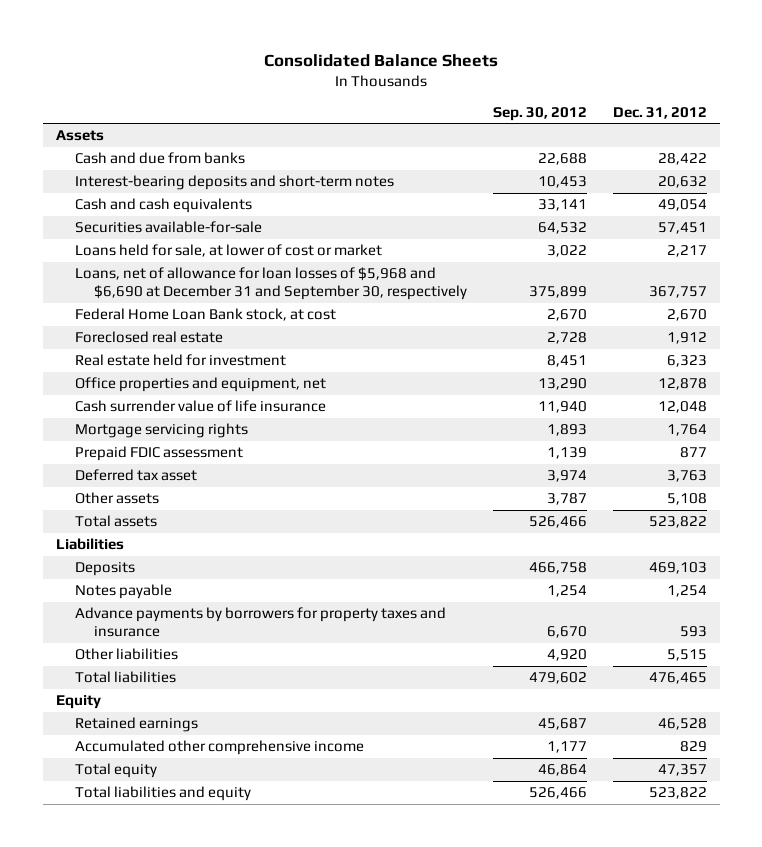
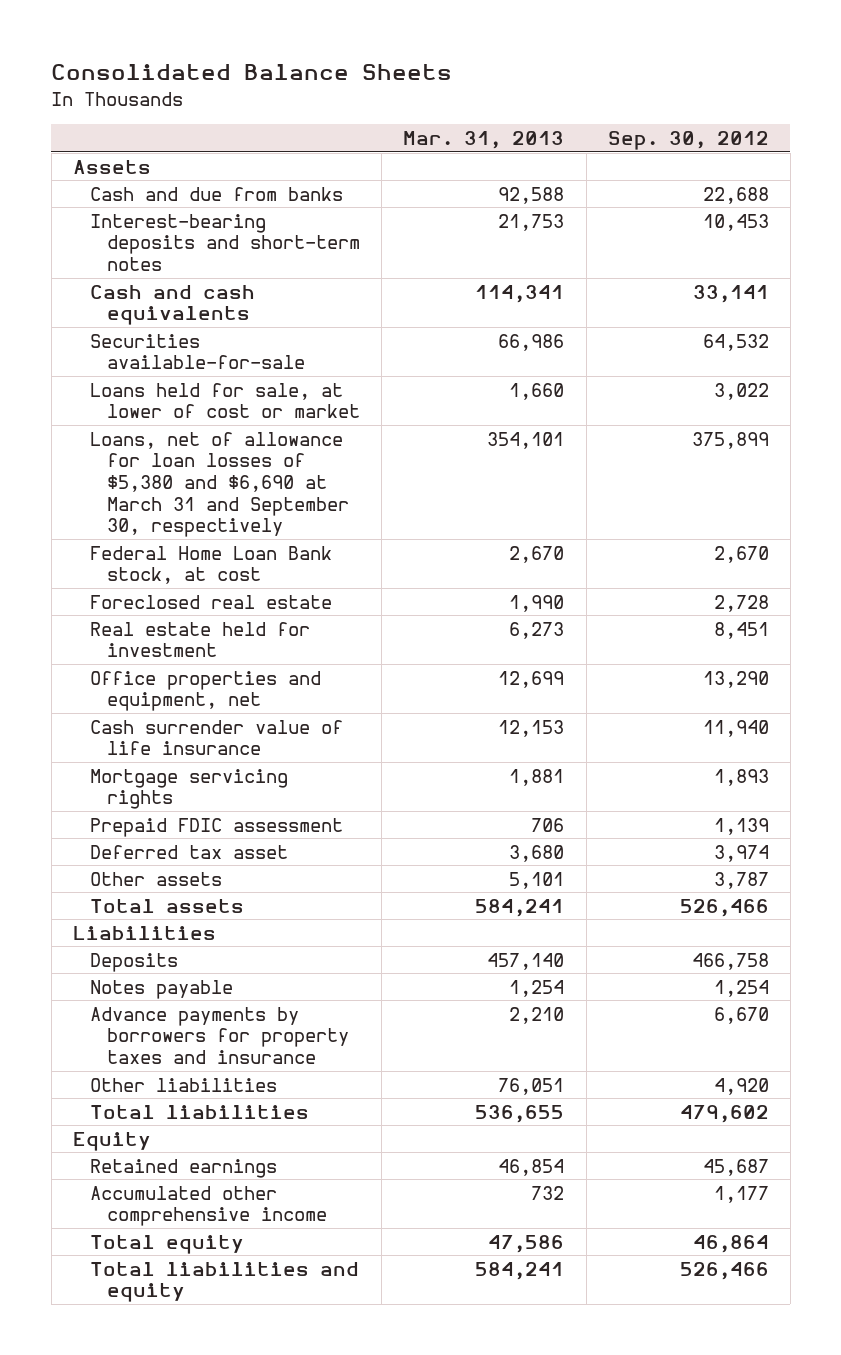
- | Sep. 30, 2012 | Dec. 31, 2012
+ | Mar. 31, 2013 | Sep. 30, 2012
- Loans, net of allowance for loan losses of $5,968 and $6,690 at December 31 and September 30, respectively | 375,899 | 367,757
+ Loans, net of allowance for loan losses of $5,380 and $6,690 at March 31 and September 30, respectively | 354,101 | 375,899

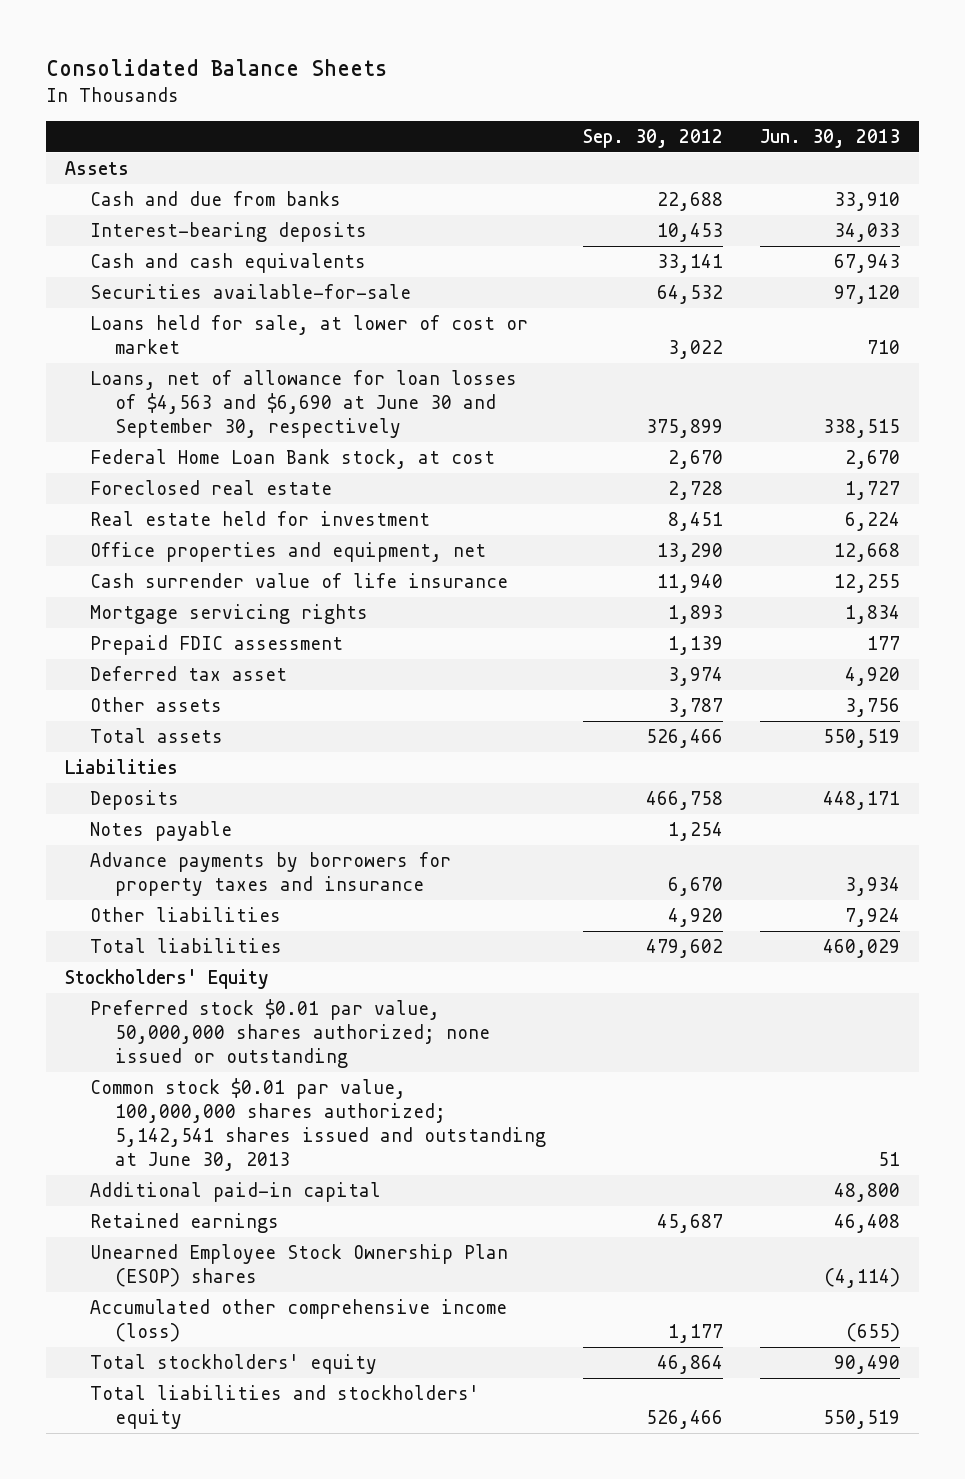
- | Mar. 31, 2013 | Sep. 30, 2012
+ | Sep. 30, 2012 | Jun. 30, 2013
- Interest-bearing deposits and short-term notes | 21,753 | 10,453
+ Interest-bearing deposits | 10,453 | 34,033
- Loans, net of allowance for loan losses of $5,380 and $6,690 at March 31 and September 30, respectively | 354,101 | 375,899
+ Loans, net of allowance for loan losses of $4,563 and $6,690 at June 30 and September 30, respectively | 375,899 | 338,515
- Equity
+ Stockholders' Equity
+ Preferred stock $0.01 par value, 50,000,000 shares authorized; none issued or outstanding
+ Common stock $0.01 par value, 100,000,000 shares authorized; 5,142,541 shares issued and outstanding at June 30, 2013 | | 51
+ Additional paid-in capital | | 48,800
- Accumulated other comprehensive income | 732 | 1,177
- Total equity | 47,586 | 46,864
- Total liabilities and equity | 584,241 | 526,466
+ Unearned Employee Stock Ownership Plan (ESOP) shares | | (4,114)
+ Accumulated other comprehensive income (loss) | 1,177 | (655)
+ Total stockholders' equity | 46,864 | 90,490
+ Total liabilities and stockholders' equity | 526,466 | 550,519

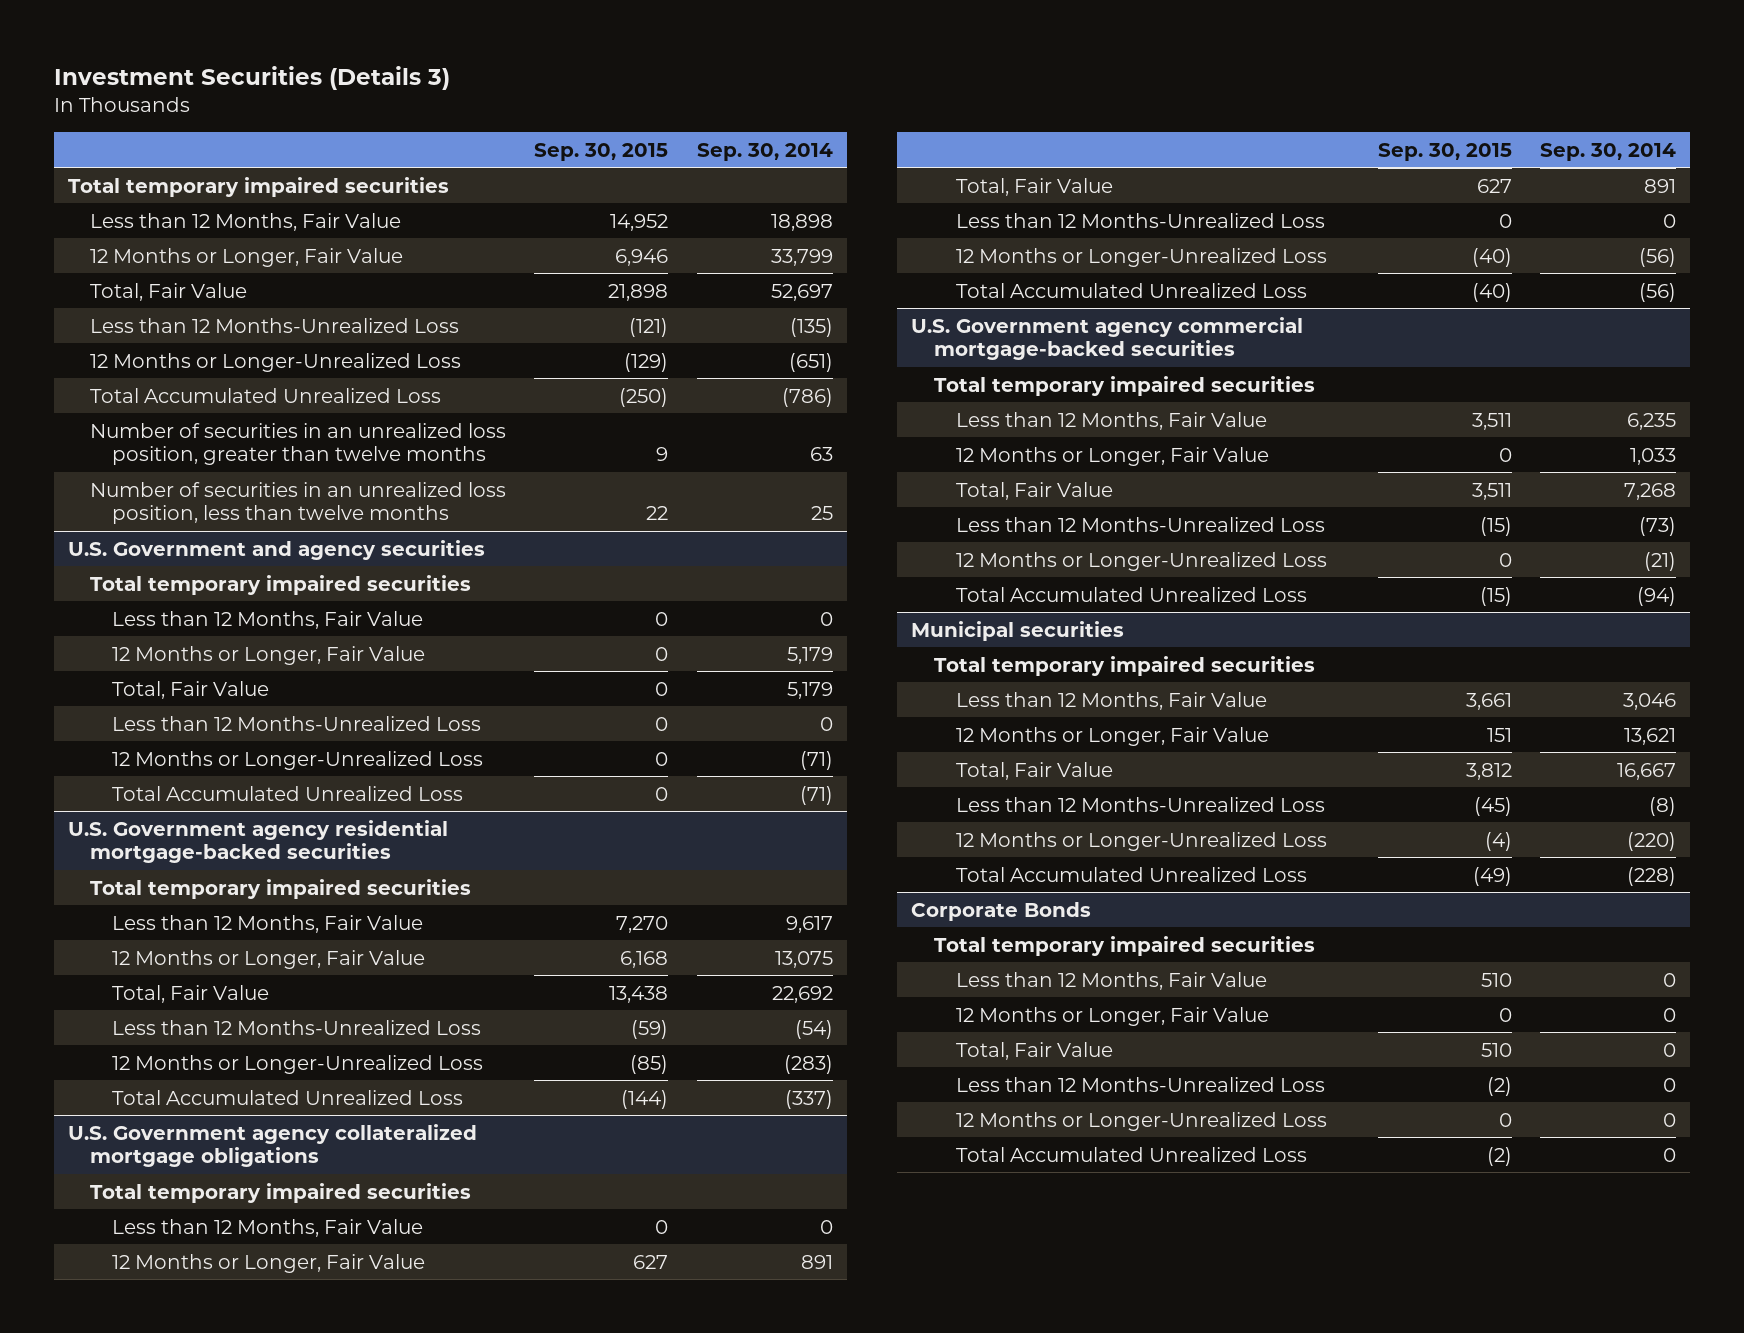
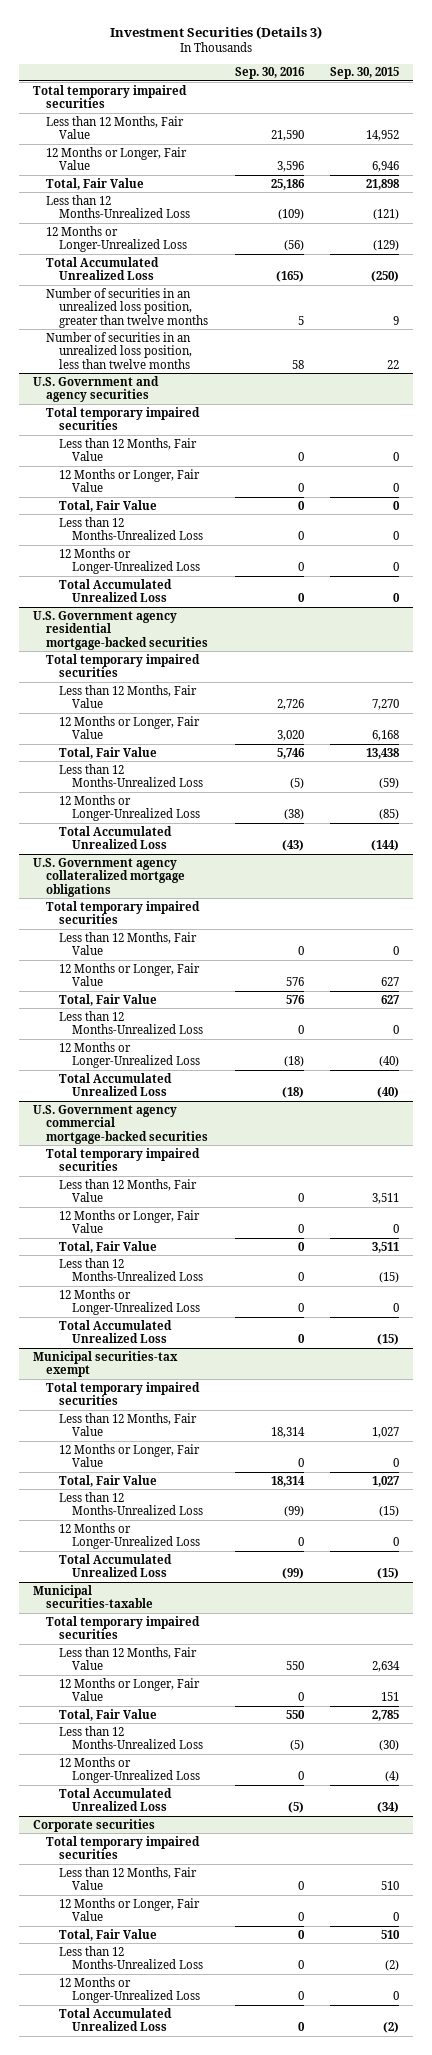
- | Sep. 30, 2015 | Sep. 30, 2014
+ | Sep. 30, 2016 | Sep. 30, 2015
- Municipal securities
+ Municipal securities-tax exempt
- Less than 12 Months, Fair Value | 3,661 | 3,046
+ Less than 12 Months, Fair Value | 18,314 | 1,027
+ 12 Months or Longer, Fair Value | 0 | 0
+ Total, Fair Value | 18,314 | 1,027
+ Less than 12 Months-Unrealized Loss | (99) | (15)
+ 12 Months or Longer-Unrealized Loss | 0 | 0
+ Total Accumulated Unrealized Loss | (99) | (15)
+ Municipal securities-taxable
+ Total temporary impaired securities
+ Less than 12 Months, Fair Value | 550 | 2,634
- Total, Fair Value | 3,812 | 16,667
- Less than 12 Months-Unrealized Loss | (45) | (8)
+ Total, Fair Value | 550 | 2,785
+ Less than 12 Months-Unrealized Loss | (5) | (30)
- Total Accumulated Unrealized Loss | (49) | (228)
- Corporate Bonds
+ Total Accumulated Unrealized Loss | (5) | (34)
+ Corporate securities

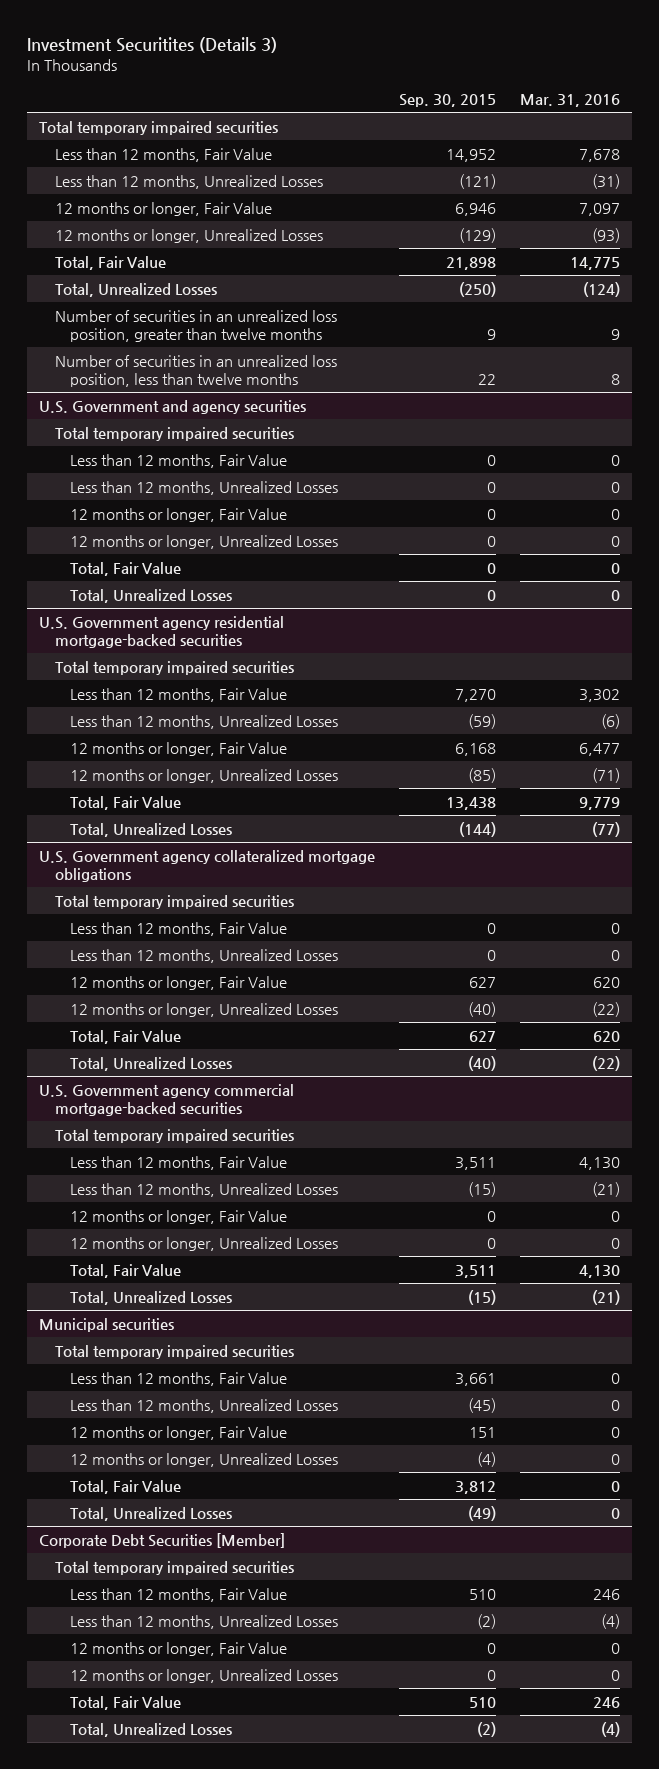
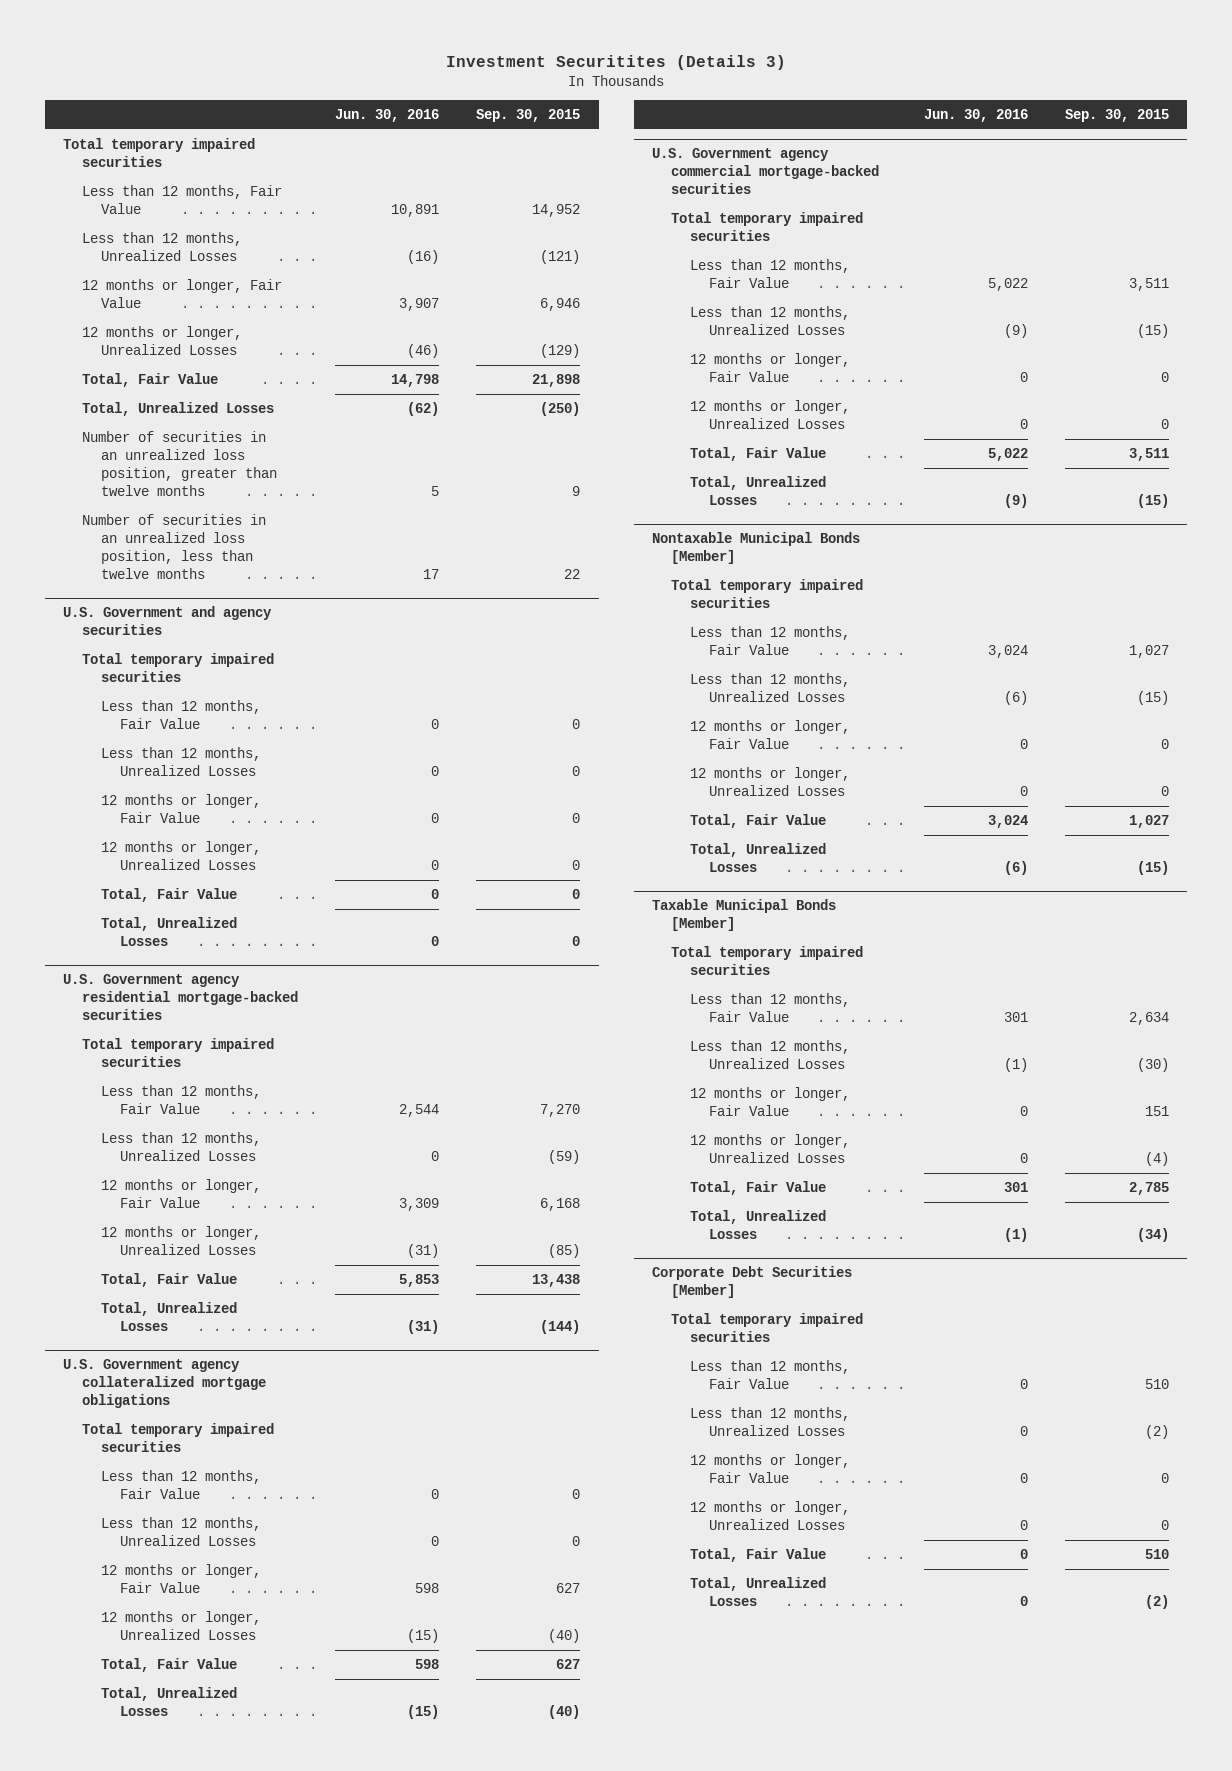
- | Sep. 30, 2015 | Mar. 31, 2016
+ | Jun. 30, 2016 | Sep. 30, 2015
- Municipal securities
+ Nontaxable Municipal Bonds [Member]
- Less than 12 months, Fair Value | 3,661 | 0
- Less than 12 months, Unrealized Losses | (45) | 0
+ Less than 12 months, Fair Value | 3,024 | 1,027
+ Less than 12 months, Unrealized Losses | (6) | (15)
+ 12 months or longer, Fair Value | 0 | 0
+ 12 months or longer, Unrealized Losses | 0 | 0
+ Total, Fair Value | 3,024 | 1,027
+ Total, Unrealized Losses | (6) | (15)
+ Taxable Municipal Bonds [Member]
+ Total temporary impaired securities
+ Less than 12 months, Fair Value | 301 | 2,634
+ Less than 12 months, Unrealized Losses | (1) | (30)
- Total, Fair Value | 3,812 | 0
- Total, Unrealized Losses | (49) | 0
+ Total, Fair Value | 301 | 2,785
+ Total, Unrealized Losses | (1) | (34)

